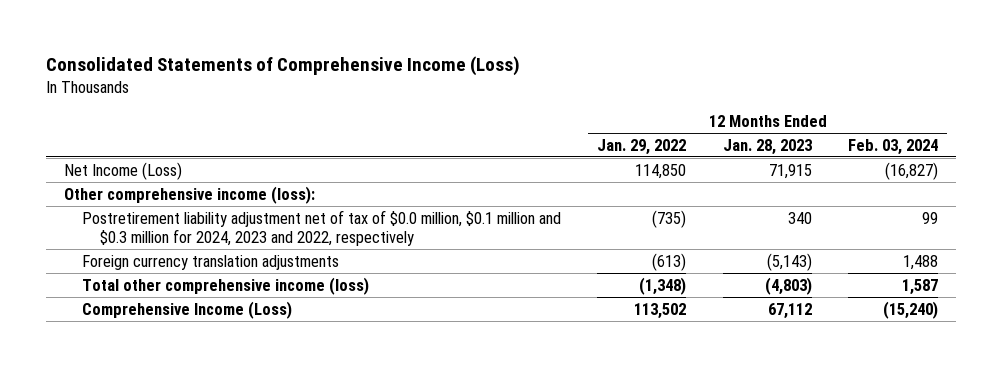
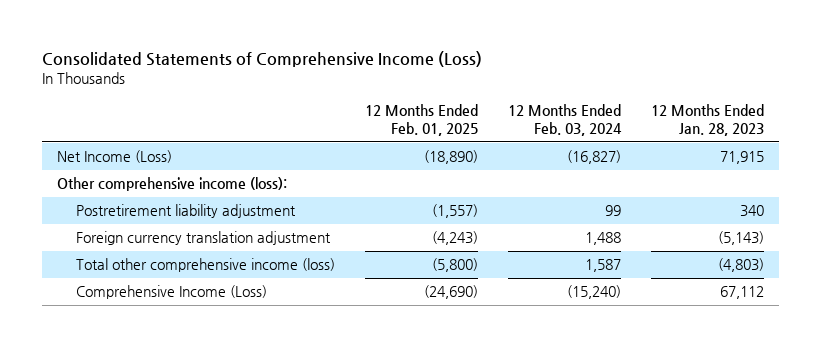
- | 12 Months Ended Jan. 29, 2022 | 12 Months Ended Jan. 28, 2023 | 12 Months Ended Feb. 03, 2024
+ | 12 Months Ended Feb. 01, 2025 | 12 Months Ended Feb. 03, 2024 | 12 Months Ended Jan. 28, 2023
- Postretirement liability adjustment net of tax of $0.0 million, $0.1 million and $0.3 million for 2024, 2023 and 2022, respectively | (735) | 340 | 99
- Foreign currency translation adjustments | (613) | (5,143) | 1,488
+ Postretirement liability adjustment | (1,557) | 99 | 340
+ Foreign currency translation adjustment | (4,243) | 1,488 | (5,143)

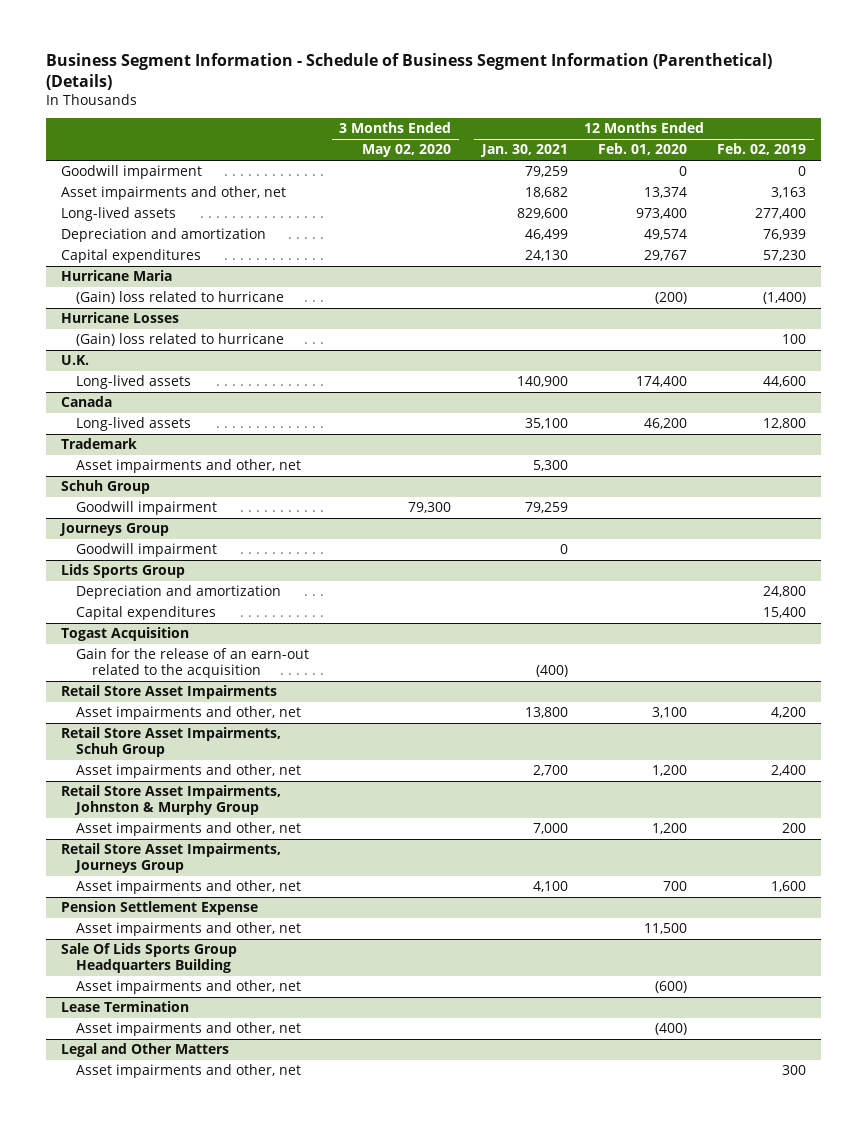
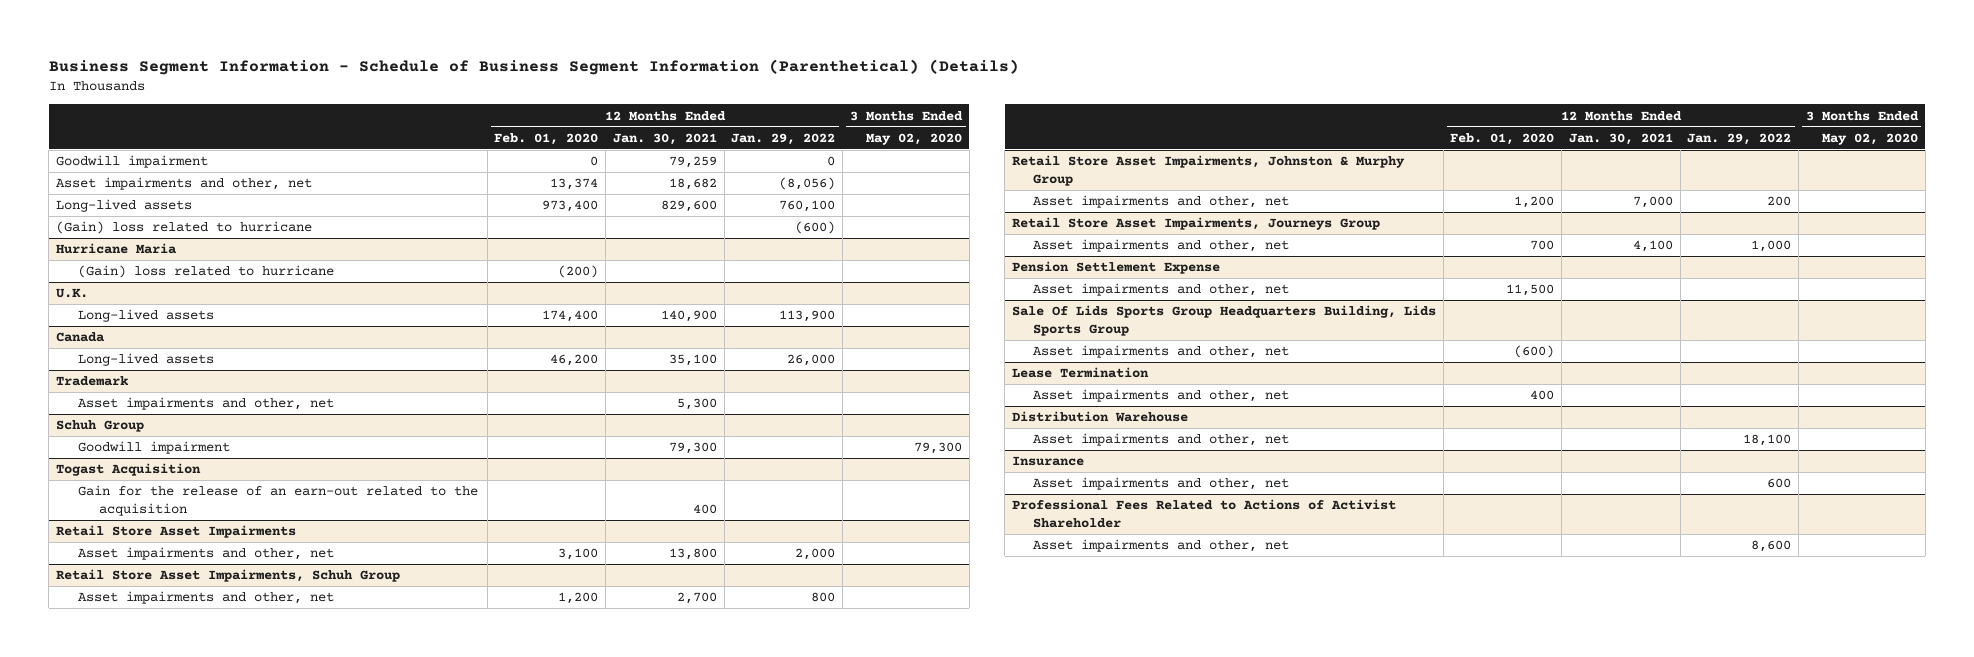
- | 3 Months Ended May 02, 2020 | 12 Months Ended Jan. 30, 2021 | 12 Months Ended Feb. 01, 2020 | 12 Months Ended Feb. 02, 2019
+ | 12 Months Ended Feb. 01, 2020 | 12 Months Ended Jan. 30, 2021 | 12 Months Ended Jan. 29, 2022 | 3 Months Ended May 02, 2020
- Depreciation and amortization | | 46,499 | 49,574 | 76,939
- Capital expenditures | | 24,130 | 29,767 | 57,230
+ (Gain) loss related to hurricane | | | (600) |
- Hurricane Losses
- (Gain) loss related to hurricane | | | | 100
@ Schuh Group
- Goodwill impairment | 79,300 | 79,259 | |
- Journeys Group
- Goodwill impairment | | 0 | |
- Lids Sports Group
- Depreciation and amortization | | | | 24,800
- Capital expenditures | | | | 15,400
@ Schuh Group
+ Goodwill impairment | | 79,300 | | 79,300
@ Togast Acquisition
- Gain for the release of an earn-out related to the acquisition | | (400) | |
+ Gain for the release of an earn-out related to the acquisition | | 400 | |
- Sale Of Lids Sports Group Headquarters Building
+ Sale Of Lids Sports Group Headquarters Building, Lids Sports Group
@ Lease Termination
- Asset impairments and other, net | | | (400) |
- Legal and Other Matters
@ Lease Termination
+ Asset impairments and other, net | 400 | | |
+ Distribution Warehouse
+ Insurance
+ Asset impairments and other, net | | | 600 |
+ Professional Fees Related to Actions of Activist Shareholder
+ Asset impairments and other, net | | | 8,600 |

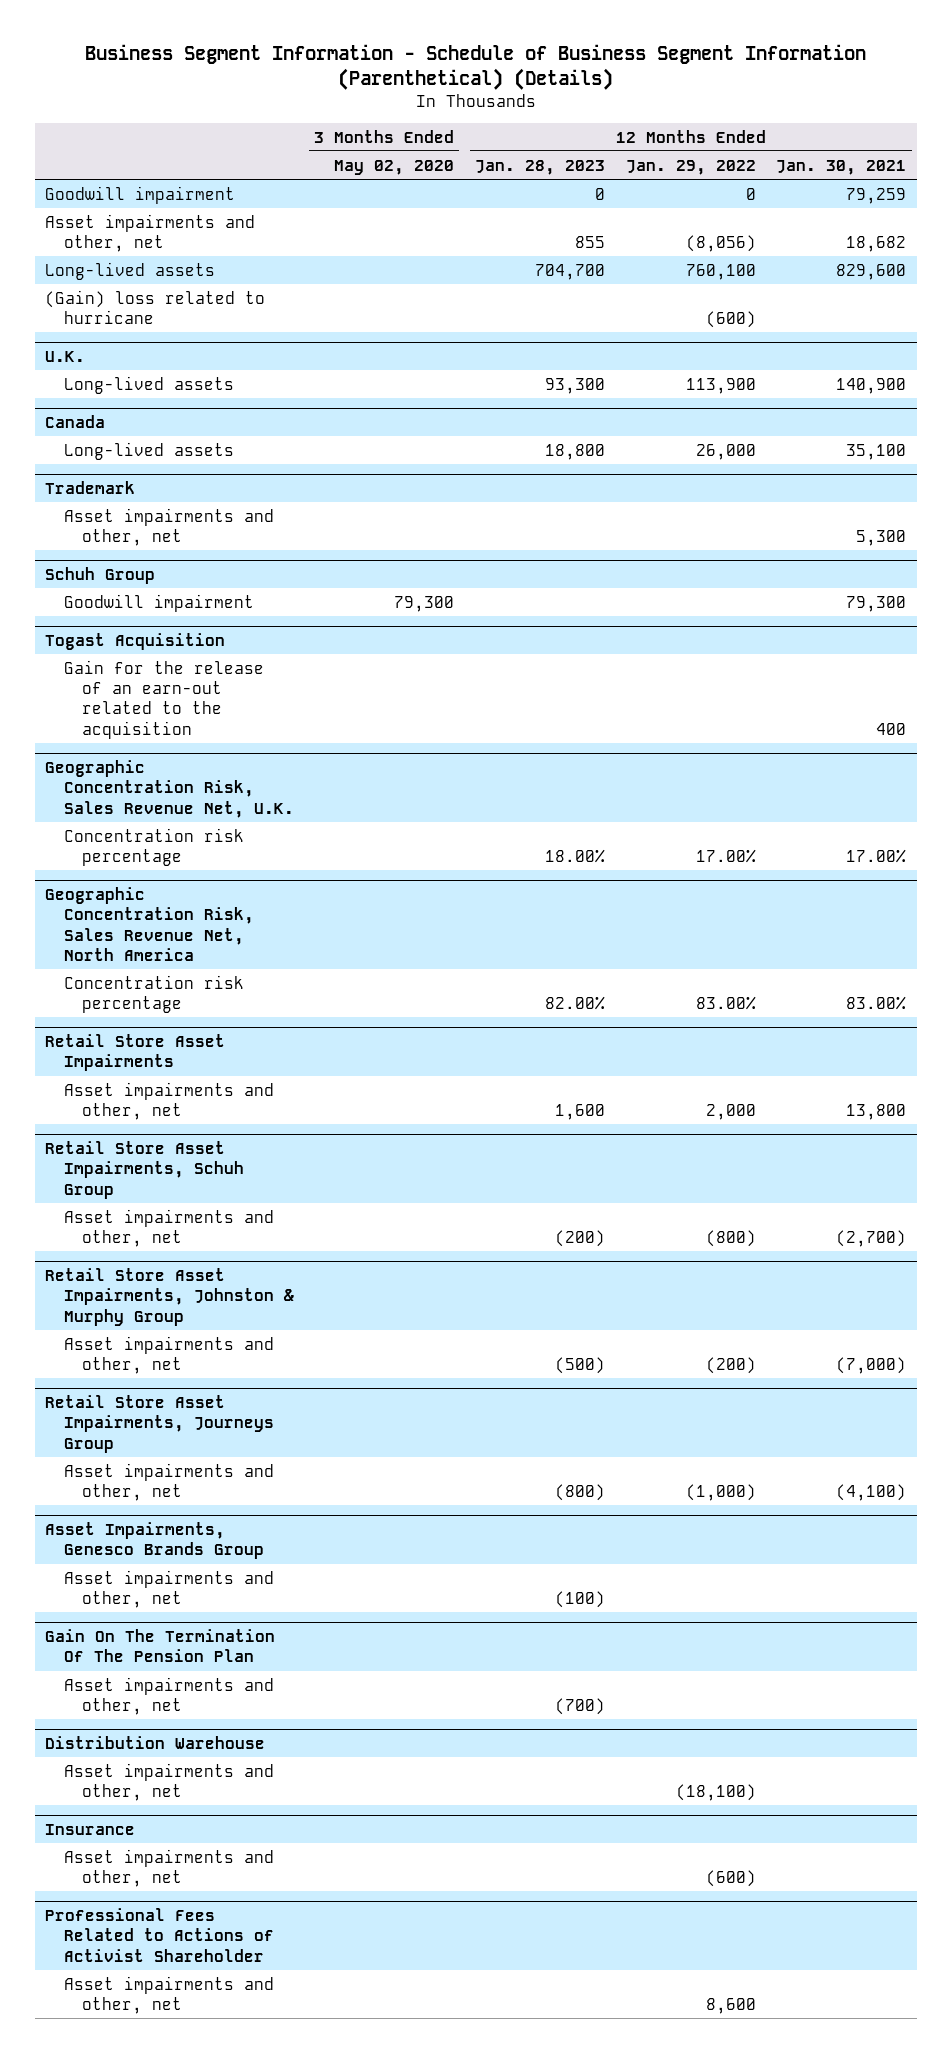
- | 12 Months Ended Feb. 01, 2020 | 12 Months Ended Jan. 30, 2021 | 12 Months Ended Jan. 29, 2022 | 3 Months Ended May 02, 2020
+ | 3 Months Ended May 02, 2020 | 12 Months Ended Jan. 28, 2023 | 12 Months Ended Jan. 29, 2022 | 12 Months Ended Jan. 30, 2021
- Hurricane Maria
- (Gain) loss related to hurricane | (200) | | |
+ Geographic Concentration Risk, Sales Revenue Net, U.K.
+ Concentration risk percentage | | 18.00% | 17.00% | 17.00%
+ Geographic Concentration Risk, Sales Revenue Net, North America
+ Concentration risk percentage | | 82.00% | 83.00% | 83.00%
@ Retail Store Asset Impairments, Schuh Group
- Asset impairments and other, net | 1,200 | 2,700 | 800 |
+ Asset impairments and other, net | | (200) | (800) | (2,700)
@ Retail Store Asset Impairments, Johnston & Murphy Group
- Asset impairments and other, net | 1,200 | 7,000 | 200 |
+ Asset impairments and other, net | | (500) | (200) | (7,000)
@ Retail Store Asset Impairments, Journeys Group
- Asset impairments and other, net | 700 | 4,100 | 1,000 |
- Pension Settlement Expense
- Asset impairments and other, net | 11,500 | | |
- Sale Of Lids Sports Group Headquarters Building, Lids Sports Group
@ Retail Store Asset Impairments, Journeys Group
+ Asset impairments and other, net | | (800) | (1,000) | (4,100)
+ Asset Impairments, Genesco Brands Group
- Lease Termination
+ Gain On The Termination Of The Pension Plan
@ Distribution Warehouse
- Asset impairments and other, net | | | 18,100 |
+ Asset impairments and other, net | | | (18,100) |
@ Insurance
- Asset impairments and other, net | | | 600 |
+ Asset impairments and other, net | | | (600) |

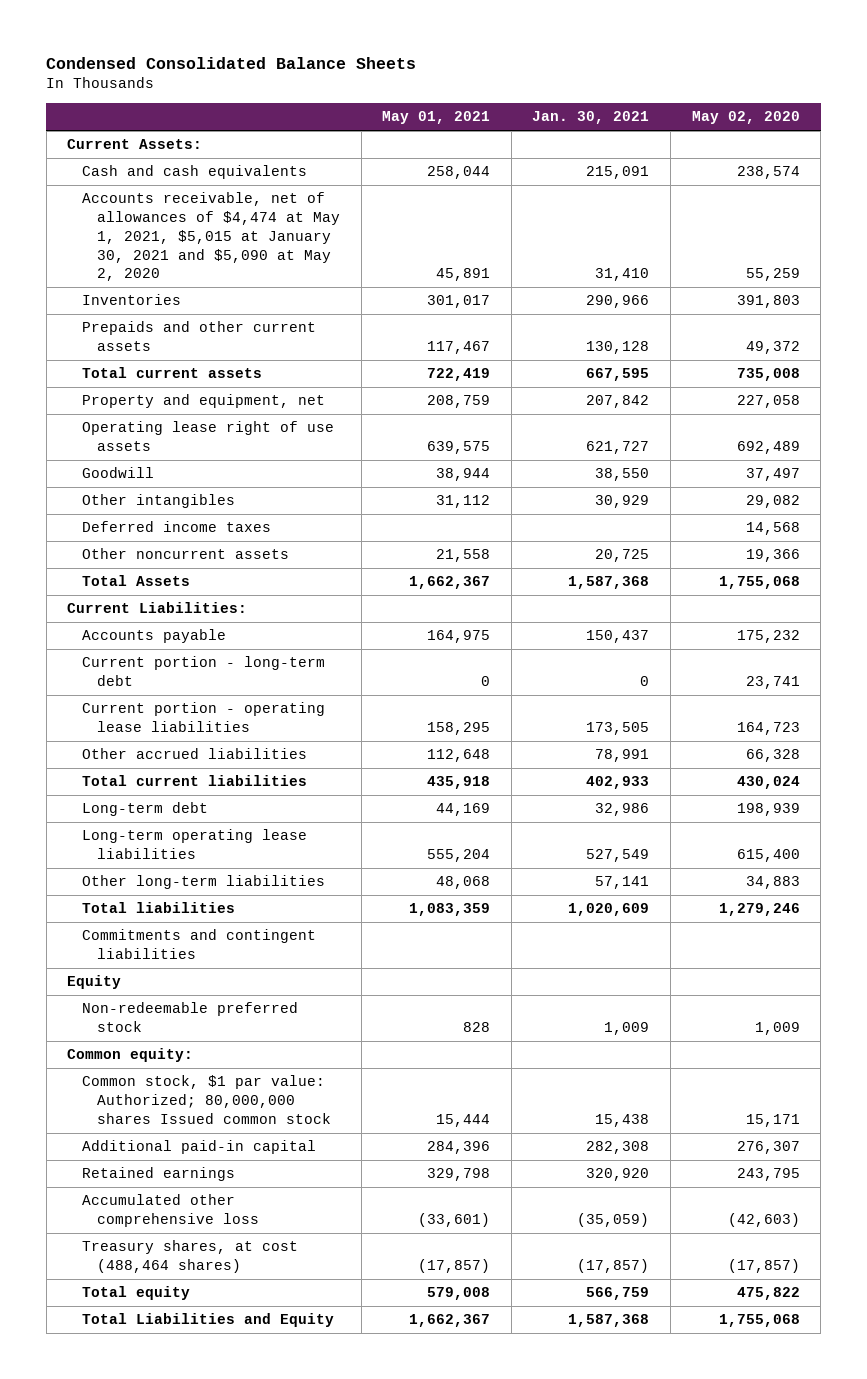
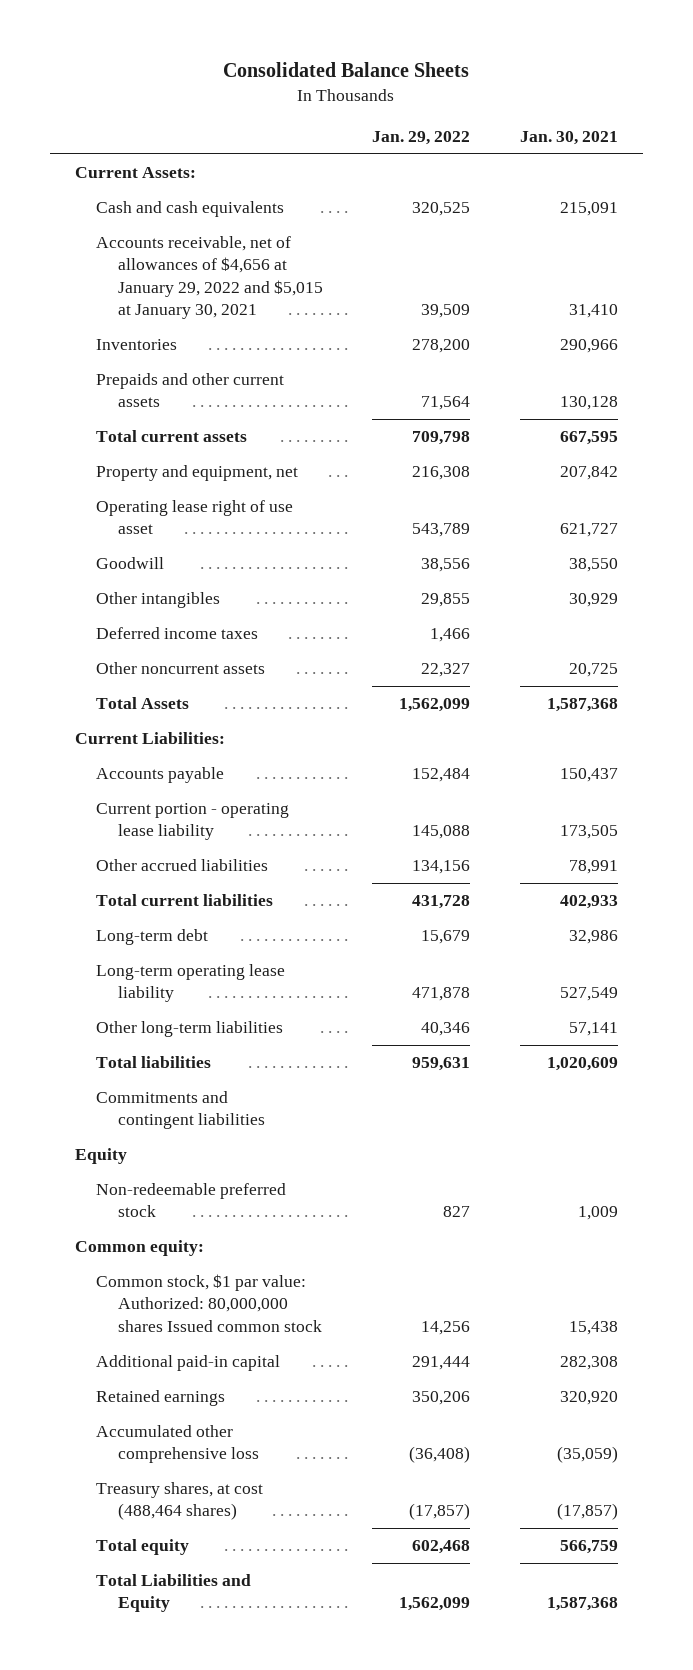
- Condensed Consolidated Balance Sheets
+ Consolidated Balance Sheets
- | May 01, 2021 | Jan. 30, 2021 | May 02, 2020
+ | Jan. 29, 2022 | Jan. 30, 2021
- Accounts receivable, net of allowances of $4,474 at May 1, 2021, $5,015 at January 30, 2021 and $5,090 at May 2, 2020 | 45,891 | 31,410 | 55,259
+ Accounts receivable, net of allowances of $4,656 at January 29, 2022 and $5,015 at January 30, 2021 | 39,509 | 31,410
- Operating lease right of use assets | 639,575 | 621,727 | 692,489
+ Operating lease right of use asset | 543,789 | 621,727
- Current portion - long-term debt | 0 | 0 | 23,741
- Current portion - operating lease liabilities | 158,295 | 173,505 | 164,723
+ Current portion - operating lease liability | 145,088 | 173,505
- Long-term operating lease liabilities | 555,204 | 527,549 | 615,400
+ Long-term operating lease liability | 471,878 | 527,549
- Common stock, $1 par value: Authorized; 80,000,000 shares Issued common stock | 15,444 | 15,438 | 15,171
+ Common stock, $1 par value: Authorized: 80,000,000 shares Issued common stock | 14,256 | 15,438

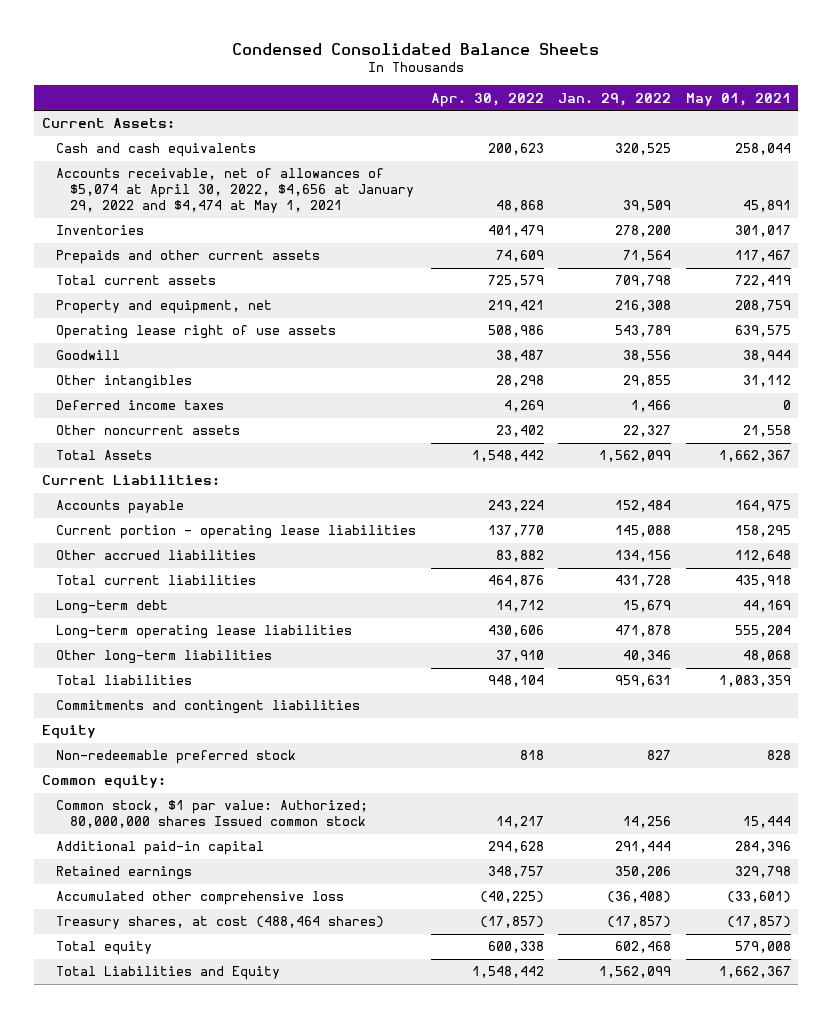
- Consolidated Balance Sheets
+ Condensed Consolidated Balance Sheets
- | Jan. 29, 2022 | Jan. 30, 2021
+ | Apr. 30, 2022 | Jan. 29, 2022 | May 01, 2021
- Accounts receivable, net of allowances of $4,656 at January 29, 2022 and $5,015 at January 30, 2021 | 39,509 | 31,410
+ Accounts receivable, net of allowances of $5,074 at April 30, 2022, $4,656 at January 29, 2022 and $4,474 at May 1, 2021 | 48,868 | 39,509 | 45,891
- Operating lease right of use asset | 543,789 | 621,727
+ Operating lease right of use assets | 508,986 | 543,789 | 639,575
- Current portion - operating lease liability | 145,088 | 173,505
+ Current portion - operating lease liabilities | 137,770 | 145,088 | 158,295
- Long-term operating lease liability | 471,878 | 527,549
+ Long-term operating lease liabilities | 430,606 | 471,878 | 555,204
- Common stock, $1 par value: Authorized: 80,000,000 shares Issued common stock | 14,256 | 15,438
+ Common stock, $1 par value: Authorized; 80,000,000 shares Issued common stock | 14,217 | 14,256 | 15,444

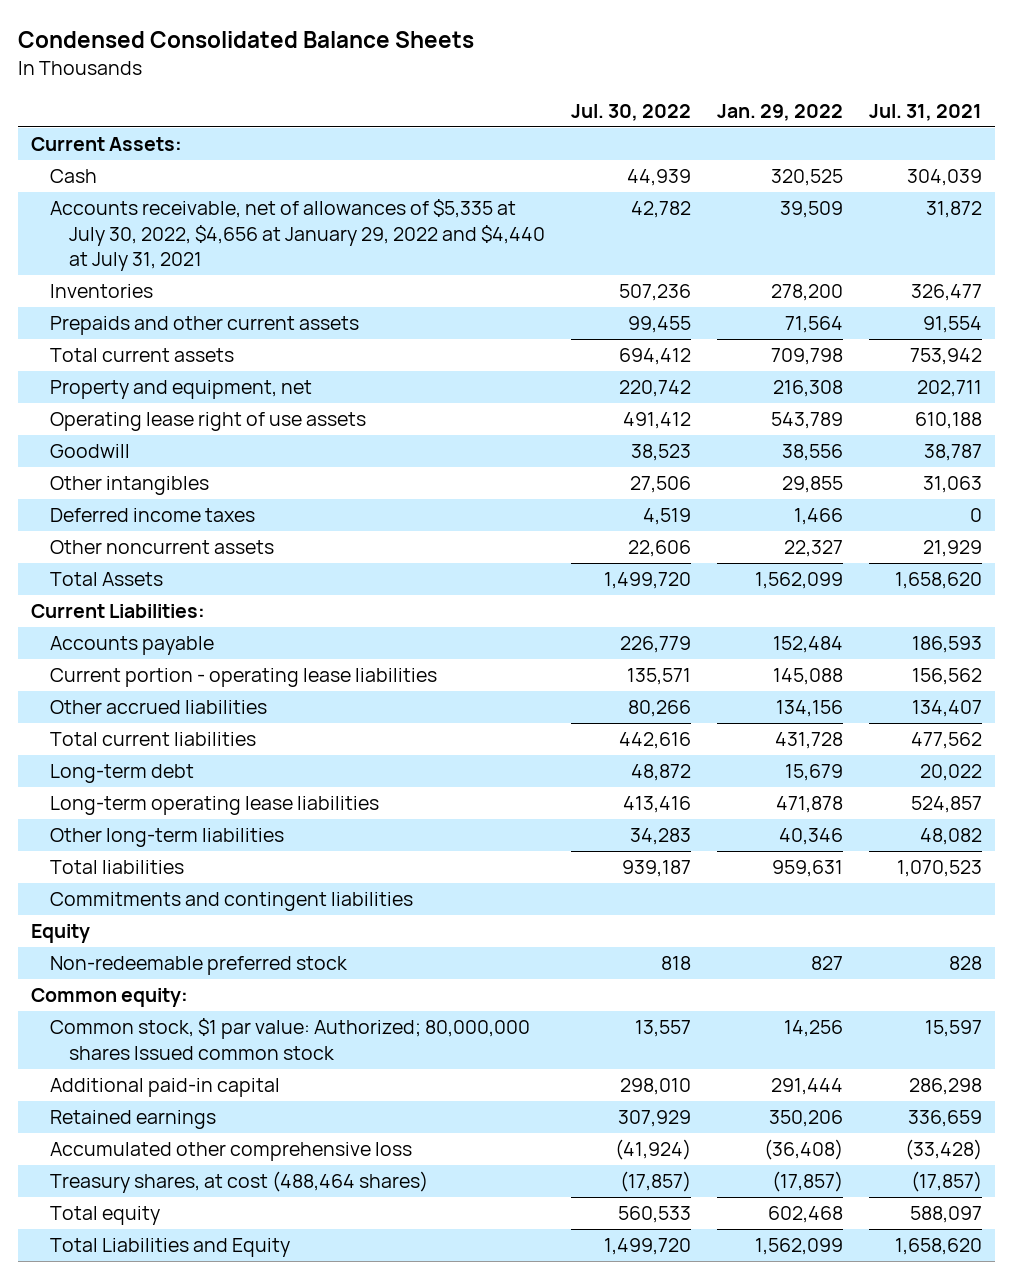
- | Apr. 30, 2022 | Jan. 29, 2022 | May 01, 2021
+ | Jul. 30, 2022 | Jan. 29, 2022 | Jul. 31, 2021
- Cash and cash equivalents | 200,623 | 320,525 | 258,044
- Accounts receivable, net of allowances of $5,074 at April 30, 2022, $4,656 at January 29, 2022 and $4,474 at May 1, 2021 | 48,868 | 39,509 | 45,891
+ Cash | 44,939 | 320,525 | 304,039
+ Accounts receivable, net of allowances of $5,335 at July 30, 2022, $4,656 at January 29, 2022 and $4,440 at July 31, 2021 | 42,782 | 39,509 | 31,872

